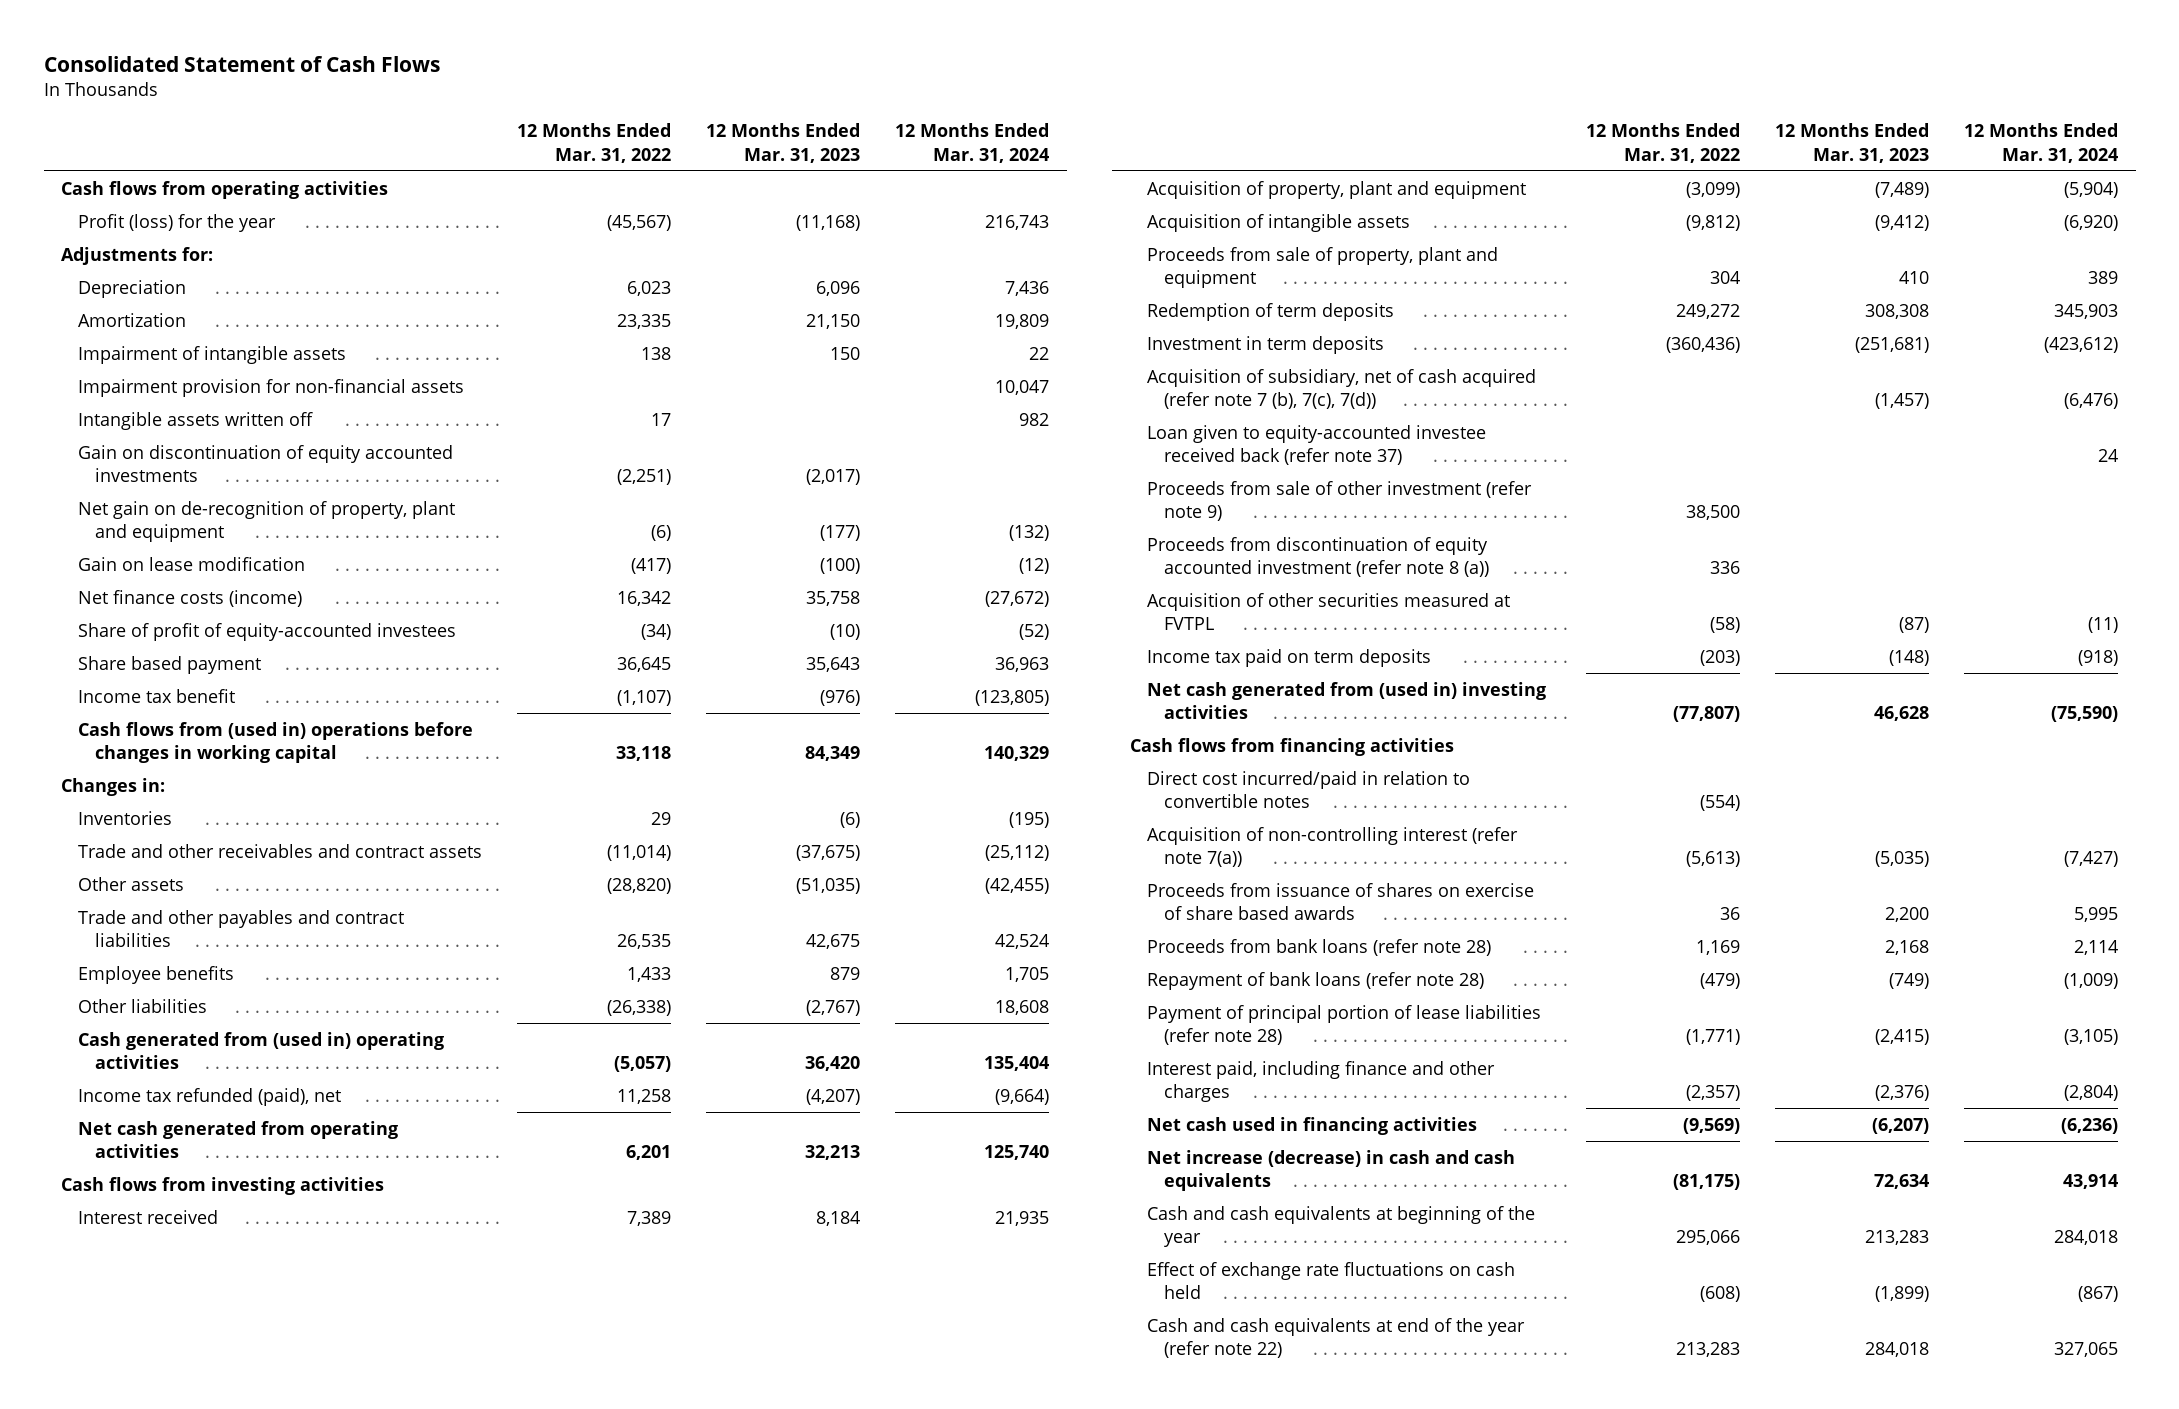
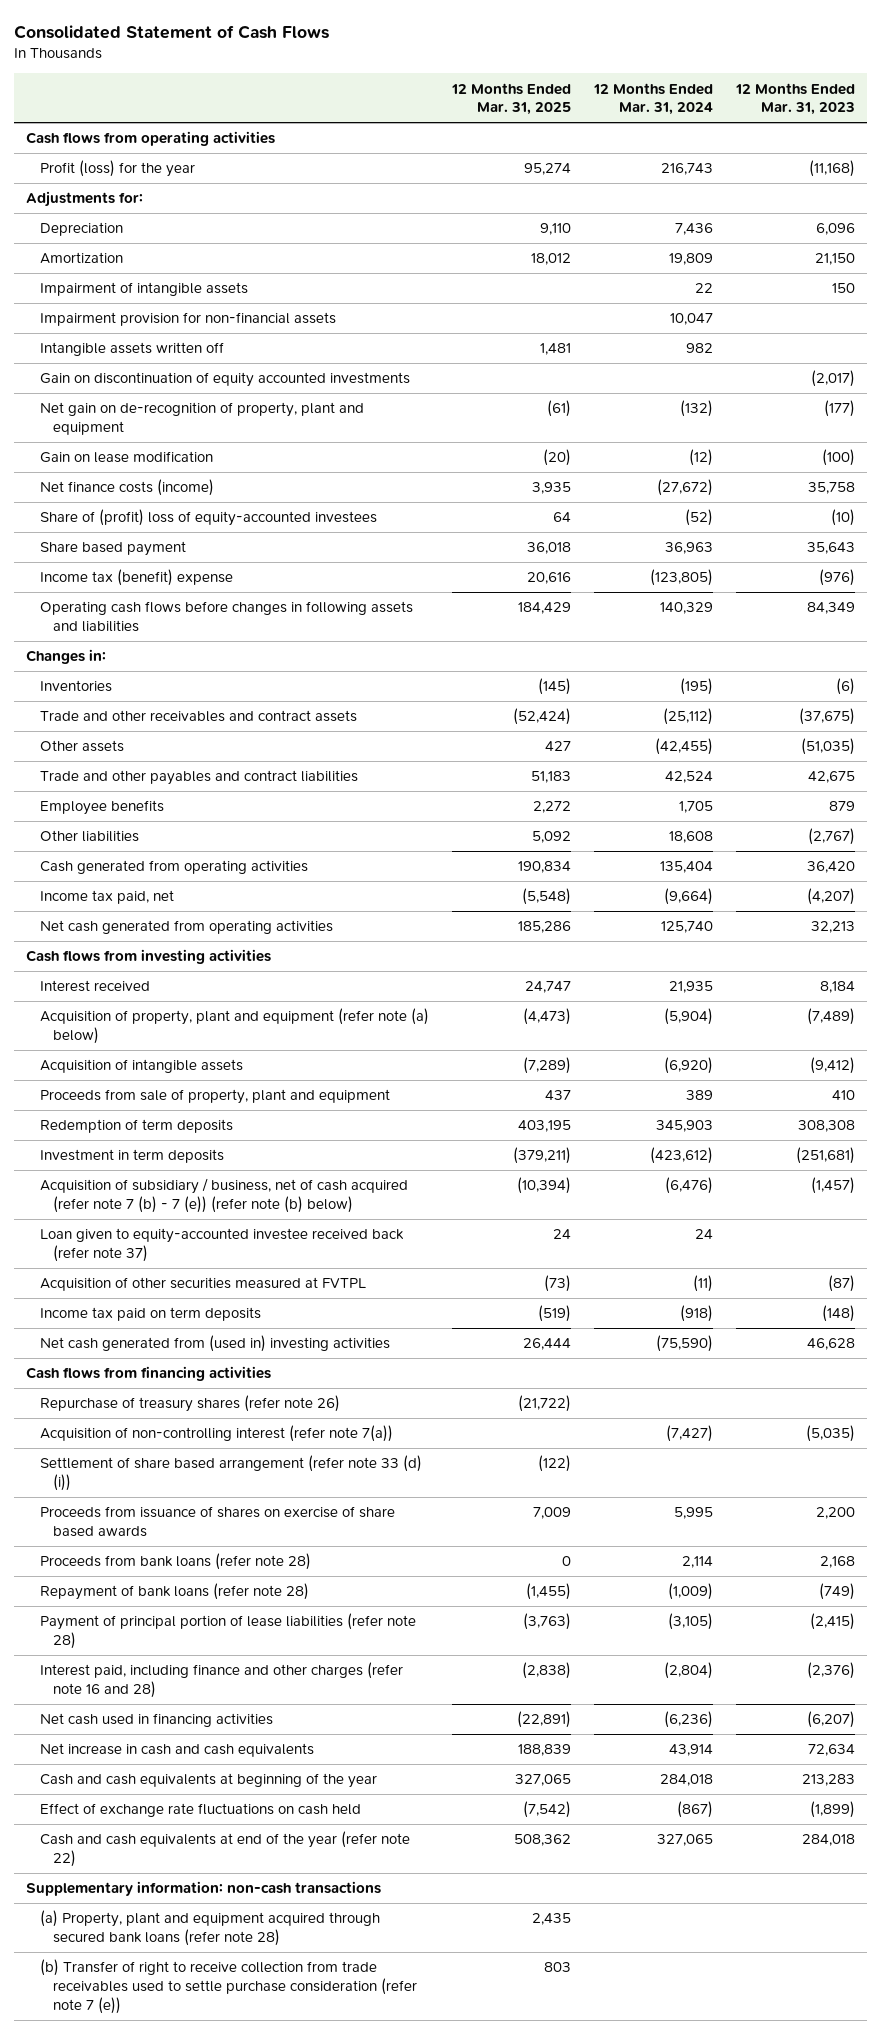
- | 12 Months Ended Mar. 31, 2022 | 12 Months Ended Mar. 31, 2023 | 12 Months Ended Mar. 31, 2024
+ | 12 Months Ended Mar. 31, 2025 | 12 Months Ended Mar. 31, 2024 | 12 Months Ended Mar. 31, 2023
- Share of profit of equity-accounted investees | (34) | (10) | (52)
+ Share of (profit) loss of equity-accounted investees | 64 | (52) | (10)
- Income tax benefit | (1,107) | (976) | (123,805)
- Cash flows from (used in) operations before changes in working capital | 33,118 | 84,349 | 140,329
+ Income tax (benefit) expense | 20,616 | (123,805) | (976)
+ Operating cash flows before changes in following assets and liabilities | 184,429 | 140,329 | 84,349
- Cash generated from (used in) operating activities | (5,057) | 36,420 | 135,404
- Income tax refunded (paid), net | 11,258 | (4,207) | (9,664)
+ Cash generated from operating activities | 190,834 | 135,404 | 36,420
+ Income tax paid, net | (5,548) | (9,664) | (4,207)
- Acquisition of property, plant and equipment | (3,099) | (7,489) | (5,904)
+ Acquisition of property, plant and equipment (refer note (a) below) | (4,473) | (5,904) | (7,489)
- Acquisition of subsidiary, net of cash acquired (refer note 7 (b), 7(c), 7(d)) | | (1,457) | (6,476)
+ Acquisition of subsidiary / business, net of cash acquired (refer note 7 (b) - 7 (e)) (refer note (b) below) | (10,394) | (6,476) | (1,457)
- Proceeds from sale of other investment (refer note 9) | 38,500 | |
- Proceeds from discontinuation of equity accounted investment (refer note 8 (a)) | 336 | |
- Direct cost incurred/paid in relation to convertible notes | (554) | |
+ Repurchase of treasury shares (refer note 26) | (21,722) | |
+ Settlement of share based arrangement (refer note 33 (d) (i)) | (122) | |
- Interest paid, including finance and other charges | (2,357) | (2,376) | (2,804)
+ Interest paid, including finance and other charges (refer note 16 and 28) | (2,838) | (2,804) | (2,376)
- Net increase (decrease) in cash and cash equivalents | (81,175) | 72,634 | 43,914
+ Net increase in cash and cash equivalents | 188,839 | 43,914 | 72,634
+ Supplementary information: non-cash transactions
+ (a) Property, plant and equipment acquired through secured bank loans (refer note 28) | 2,435 | |
+ (b) Transfer of right to receive collection from trade receivables used to settle purchase consideration (refer note 7 (e)) | 803 | |

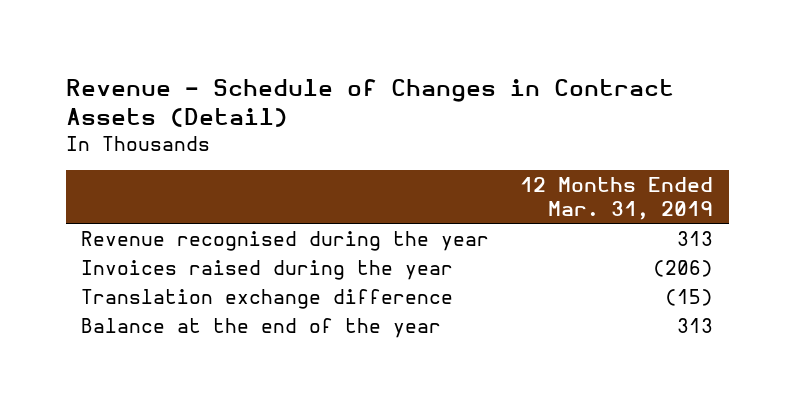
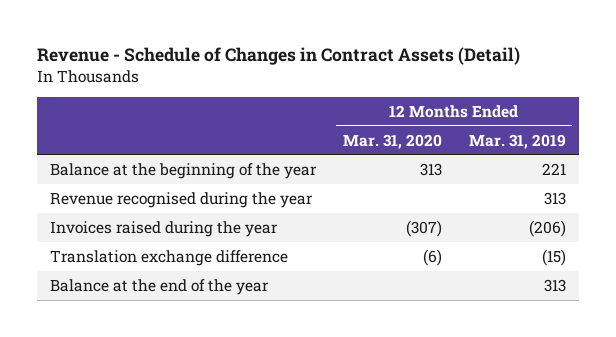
- | 12 Months Ended Mar. 31, 2019
+ | 12 Months Ended Mar. 31, 2020 | 12 Months Ended Mar. 31, 2019
+ Balance at the beginning of the year | 313 | 221

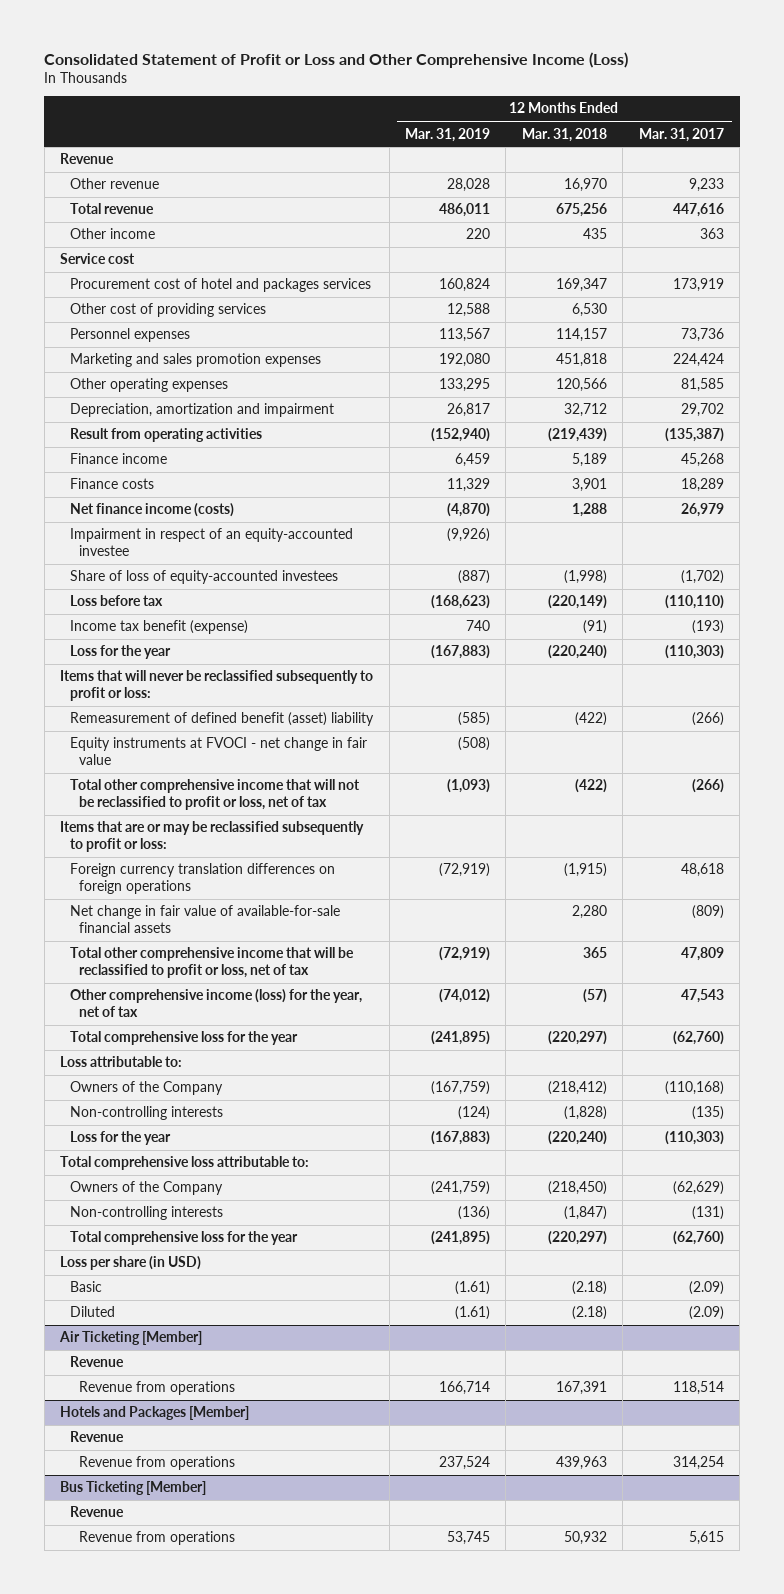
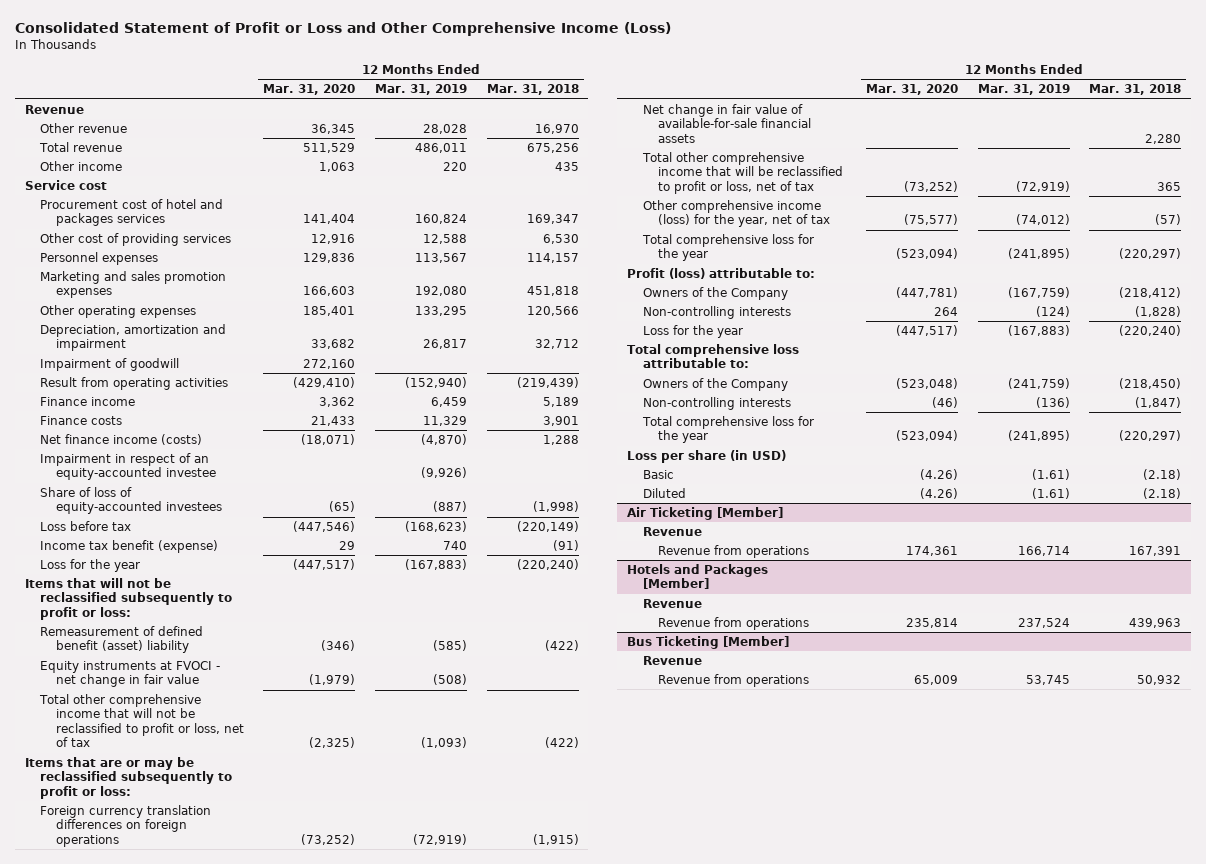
- | 12 Months Ended Mar. 31, 2019 | 12 Months Ended Mar. 31, 2018 | 12 Months Ended Mar. 31, 2017
+ | 12 Months Ended Mar. 31, 2020 | 12 Months Ended Mar. 31, 2019 | 12 Months Ended Mar. 31, 2018
+ Impairment of goodwill | 272,160 | |
- Items that will never be reclassified subsequently to profit or loss:
+ Items that will not be reclassified subsequently to profit or loss:
- Loss attributable to:
+ Profit (loss) attributable to:

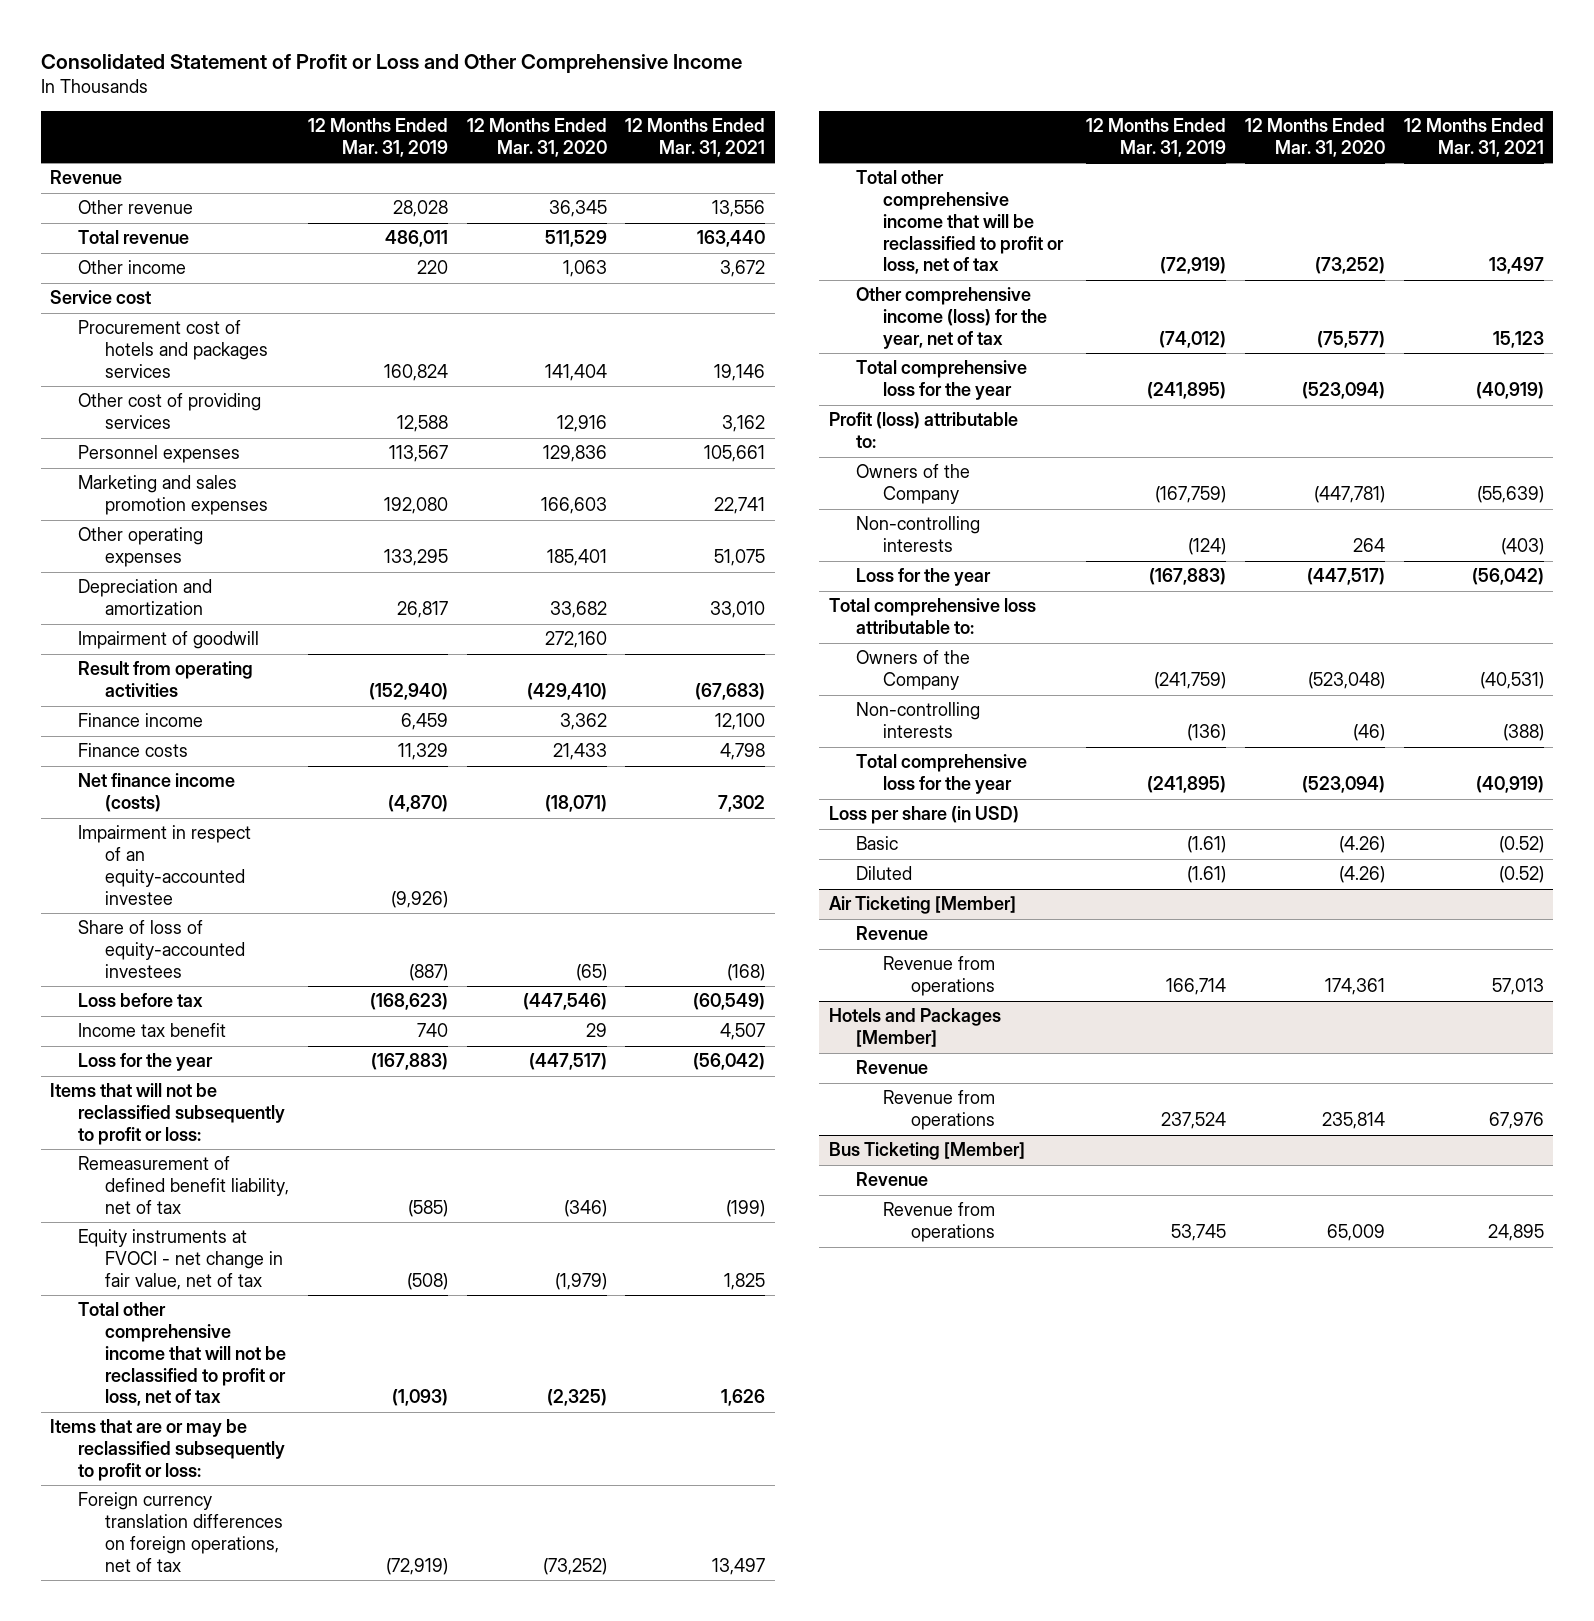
- Consolidated Statement of Profit or Loss and Other Comprehensive Income (Loss)
+ Consolidated Statement of Profit or Loss and Other Comprehensive Income
- | 12 Months Ended Mar. 31, 2020 | 12 Months Ended Mar. 31, 2019 | 12 Months Ended Mar. 31, 2018
+ | 12 Months Ended Mar. 31, 2019 | 12 Months Ended Mar. 31, 2020 | 12 Months Ended Mar. 31, 2021
- Procurement cost of hotel and packages services | 141,404 | 160,824 | 169,347
+ Procurement cost of hotels and packages services | 160,824 | 141,404 | 19,146
- Depreciation, amortization and impairment | 33,682 | 26,817 | 32,712
+ Depreciation and amortization | 26,817 | 33,682 | 33,010
- Income tax benefit (expense) | 29 | 740 | (91)
+ Income tax benefit | 740 | 29 | 4,507
- Remeasurement of defined benefit (asset) liability | (346) | (585) | (422)
- Equity instruments at FVOCI - net change in fair value | (1,979) | (508) |
+ Remeasurement of defined benefit liability, net of tax | (585) | (346) | (199)
+ Equity instruments at FVOCI - net change in fair value, net of tax | (508) | (1,979) | 1,825
- Foreign currency translation differences on foreign operations | (73,252) | (72,919) | (1,915)
- Net change in fair value of available-for-sale financial assets | | | 2,280
+ Foreign currency translation differences on foreign operations, net of tax | (72,919) | (73,252) | 13,497

